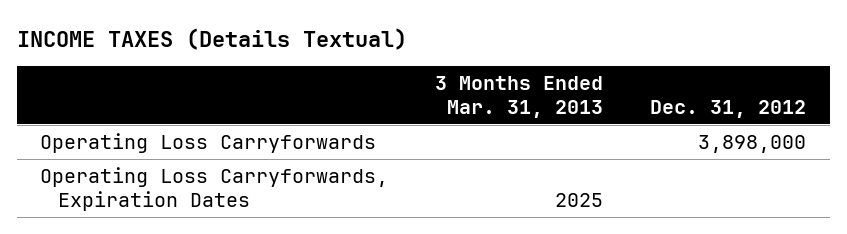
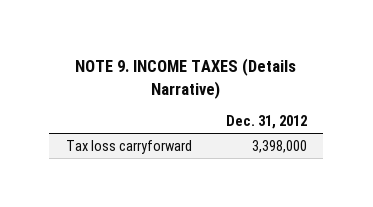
- INCOME TAXES (Details Textual)
+ NOTE 9. INCOME TAXES (Details Narrative)
- | 3 Months Ended Mar. 31, 2013 | Dec. 31, 2012
+ | Dec. 31, 2012
- Operating Loss Carryforwards | | 3,898,000
- Operating Loss Carryforwards, Expiration Dates | 2025 |
+ Tax loss carryforward | 3,398,000

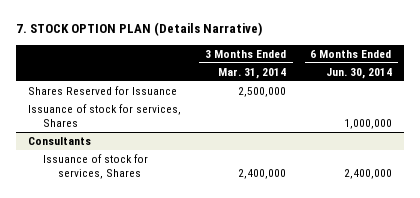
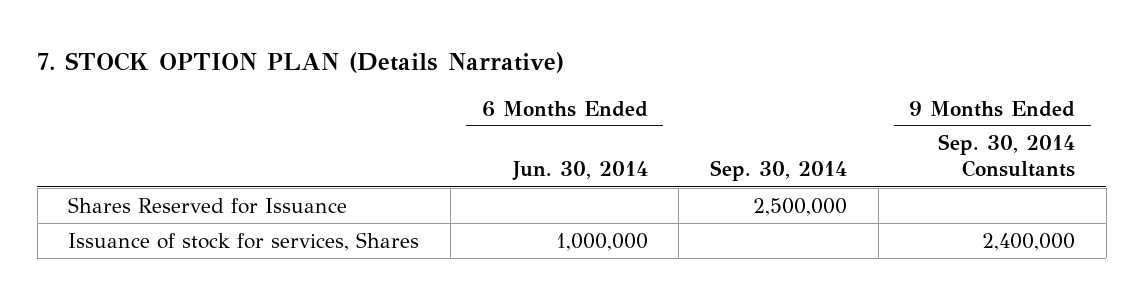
- | 3 Months Ended Mar. 31, 2014 | 6 Months Ended Jun. 30, 2014
+ | 6 Months Ended Jun. 30, 2014 | Sep. 30, 2014 | 9 Months Ended Sep. 30, 2014 Consultants
- Consultants
- Issuance of stock for services, Shares | 2,400,000 | 2,400,000

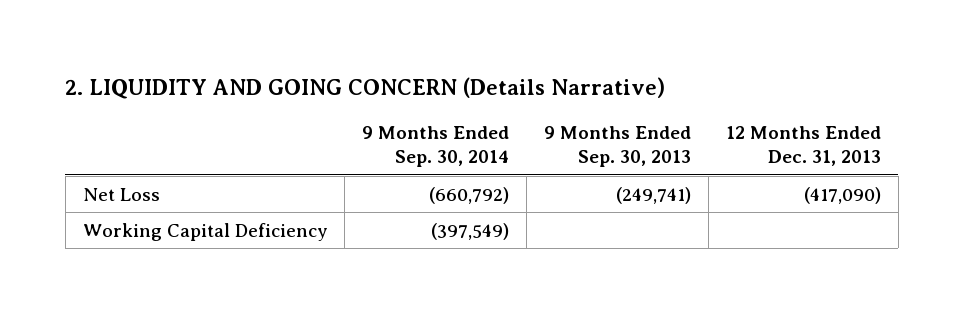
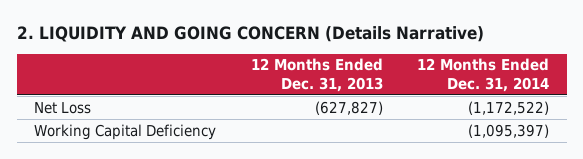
- | 9 Months Ended Sep. 30, 2014 | 9 Months Ended Sep. 30, 2013 | 12 Months Ended Dec. 31, 2013
+ | 12 Months Ended Dec. 31, 2013 | 12 Months Ended Dec. 31, 2014
- Net Loss | (660,792) | (249,741) | (417,090)
+ Net Loss | (627,827) | (1,172,522)

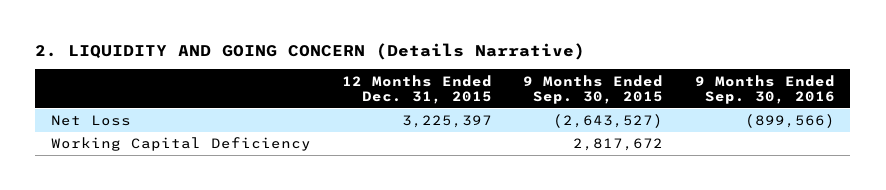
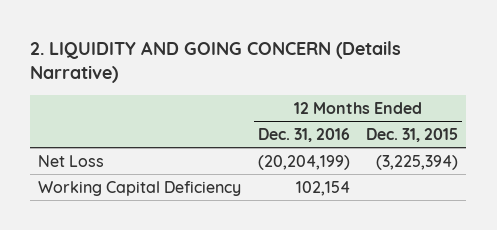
- | 12 Months Ended Dec. 31, 2015 | 9 Months Ended Sep. 30, 2015 | 9 Months Ended Sep. 30, 2016
+ | 12 Months Ended Dec. 31, 2016 | 12 Months Ended Dec. 31, 2015
- Net Loss | 3,225,397 | (2,643,527) | (899,566)
+ Net Loss | (20,204,199) | (3,225,394)

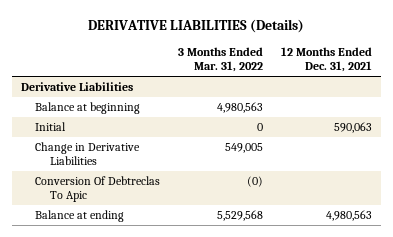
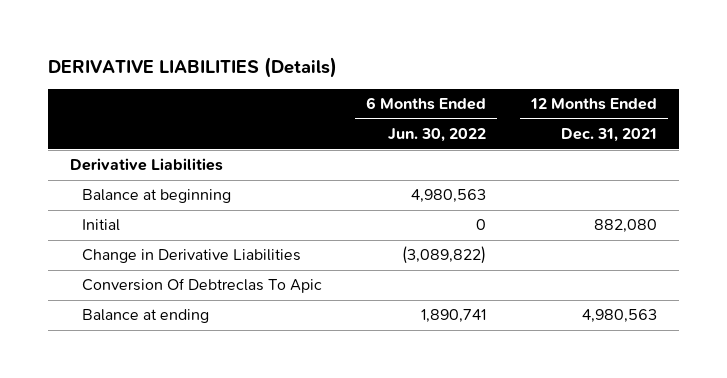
- | 3 Months Ended Mar. 31, 2022 | 12 Months Ended Dec. 31, 2021
+ | 6 Months Ended Jun. 30, 2022 | 12 Months Ended Dec. 31, 2021
- Initial | 0 | 590,063
+ Initial | 0 | 882,080

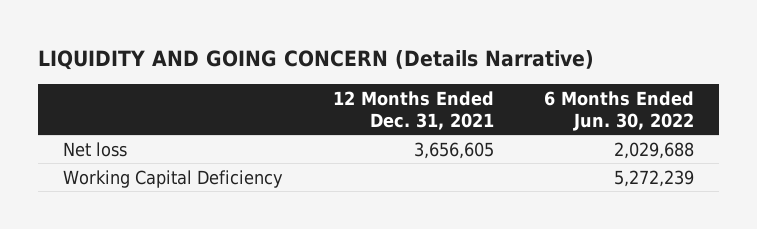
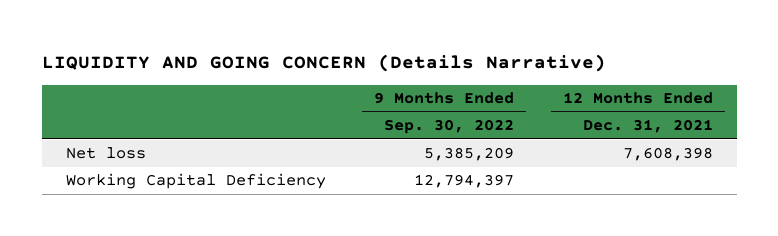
- | 12 Months Ended Dec. 31, 2021 | 6 Months Ended Jun. 30, 2022
+ | 9 Months Ended Sep. 30, 2022 | 12 Months Ended Dec. 31, 2021
- Net loss | 3,656,605 | 2,029,688
+ Net loss | 5,385,209 | 7,608,398

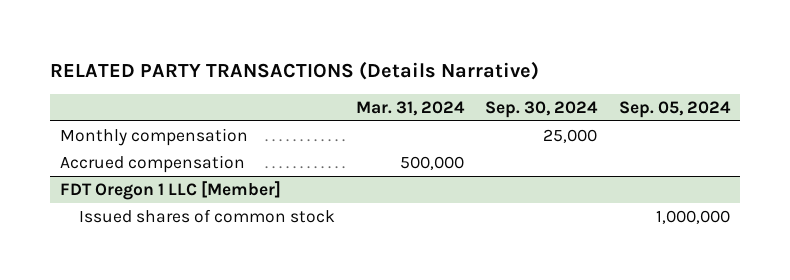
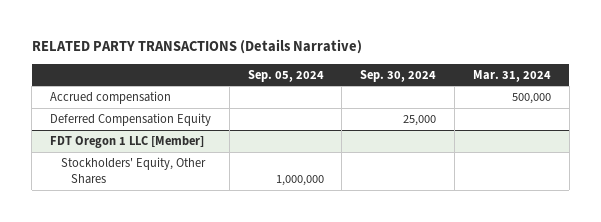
- | Mar. 31, 2024 | Sep. 30, 2024 | Sep. 05, 2024
+ | Sep. 05, 2024 | Sep. 30, 2024 | Mar. 31, 2024
- Monthly compensation | | 25,000 |
+ Deferred Compensation Equity | | 25,000 |
@ FDT Oregon 1 LLC [Member]
- Issued shares of common stock | | | 1,000,000
+ Stockholders' Equity, Other Shares | 1,000,000 | |

